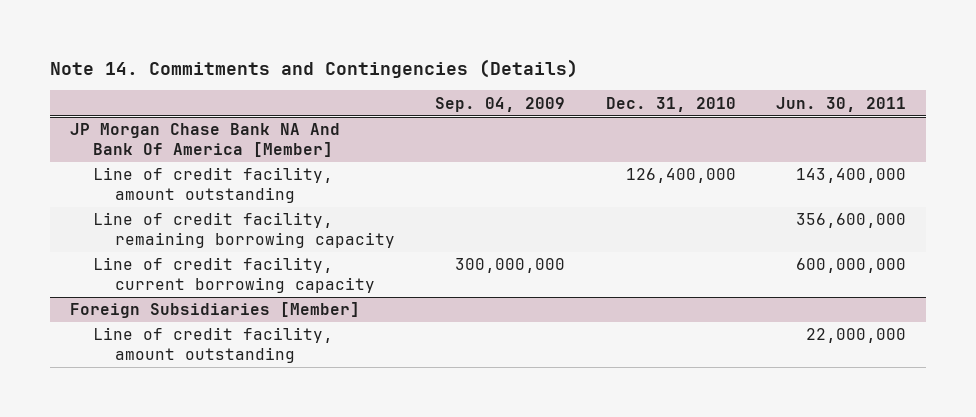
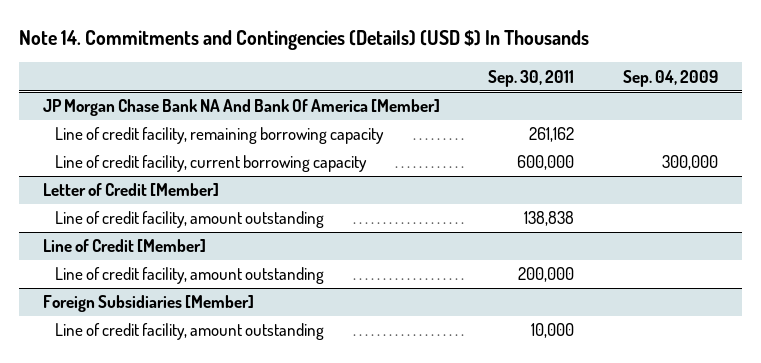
- Note 14. Commitments and Contingencies (Details)
+ Note 14. Commitments and Contingencies (Details) (USD $) In Thousands
- | Sep. 04, 2009 | Dec. 31, 2010 | Jun. 30, 2011
+ | Sep. 30, 2011 | Sep. 04, 2009
@ JP Morgan Chase Bank NA And Bank Of America [Member]
- Line of credit facility, amount outstanding | | 126,400,000 | 143,400,000
- Line of credit facility, current borrowing capacity | 300,000,000 | | 600,000,000
+ Line of credit facility, current borrowing capacity | 600,000 | 300,000
+ Letter of Credit [Member]
+ Line of credit facility, amount outstanding | 138,838 |
+ Line of Credit [Member]
+ Line of credit facility, amount outstanding | 200,000 |

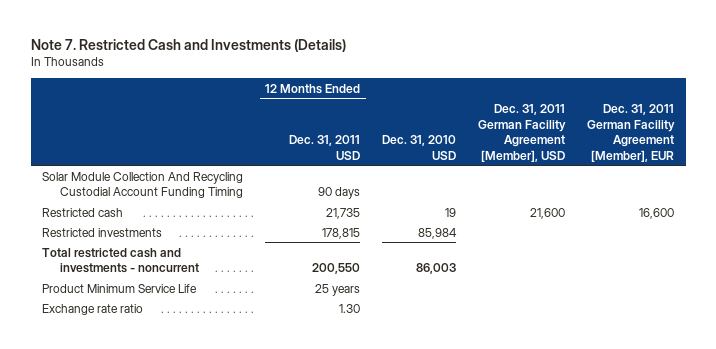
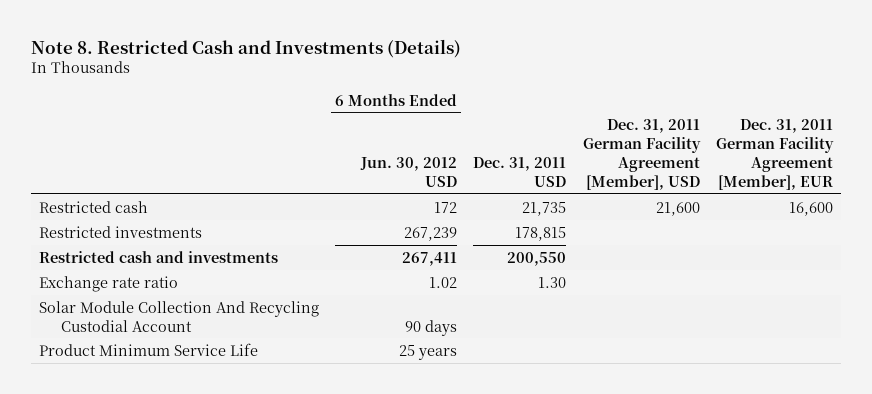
- Note 7. Restricted Cash and Investments (Details)
+ Note 8. Restricted Cash and Investments (Details)
- | 12 Months Ended Dec. 31, 2011 USD | Dec. 31, 2010 USD | Dec. 31, 2011 German Facility Agreement [Member], USD | Dec. 31, 2011 German Facility Agreement [Member], EUR
+ | 6 Months Ended Jun. 30, 2012 USD | Dec. 31, 2011 USD | Dec. 31, 2011 German Facility Agreement [Member], USD | Dec. 31, 2011 German Facility Agreement [Member], EUR
- Solar Module Collection And Recycling Custodial Account Funding Timing | 90 days | | |
- Total restricted cash and investments - noncurrent | 200,550 | 86,003 | |
+ Restricted cash and investments | 267,411 | 200,550 | |
+ Solar Module Collection And Recycling Custodial Account | 90 days | | |
moved down: Product Minimum Service Life | 25 years | | |

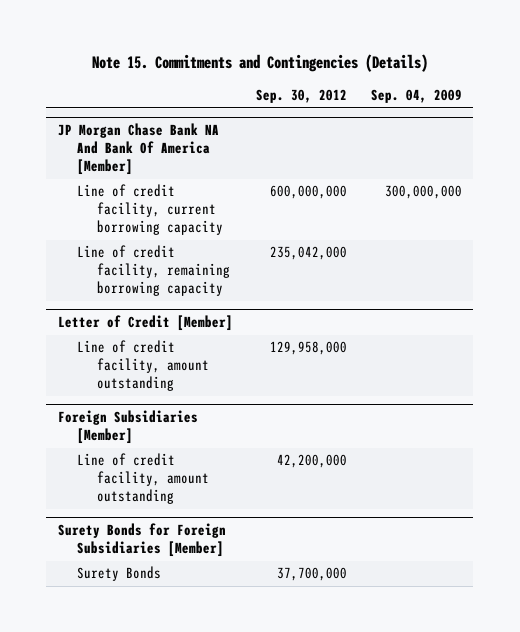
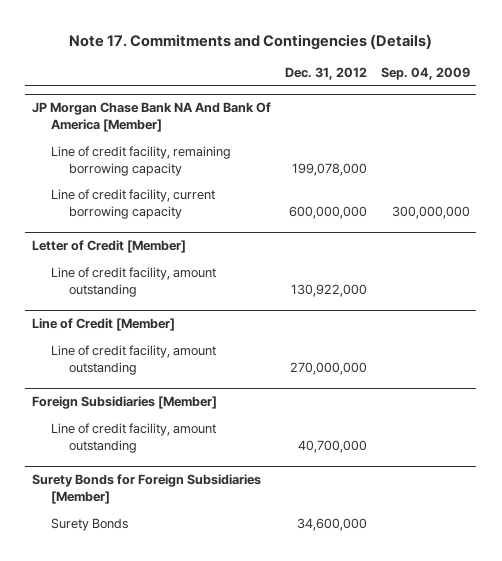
- Note 15. Commitments and Contingencies (Details)
+ Note 17. Commitments and Contingencies (Details)
- | Sep. 30, 2012 | Sep. 04, 2009
+ | Dec. 31, 2012 | Sep. 04, 2009
@ JP Morgan Chase Bank NA And Bank Of America [Member]
moved down: Line of credit facility, current borrowing capacity | 600,000,000 | 300,000,000
+ Line of Credit [Member]
+ Line of credit facility, amount outstanding | 270,000,000 |

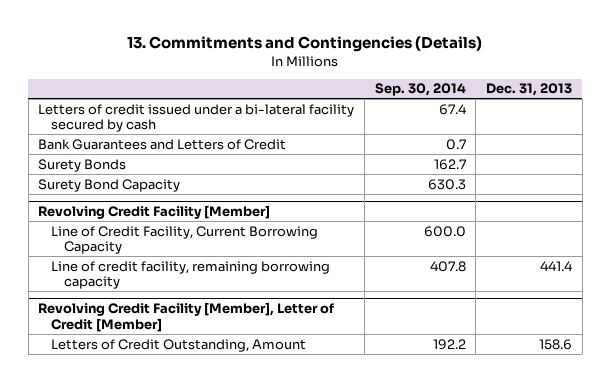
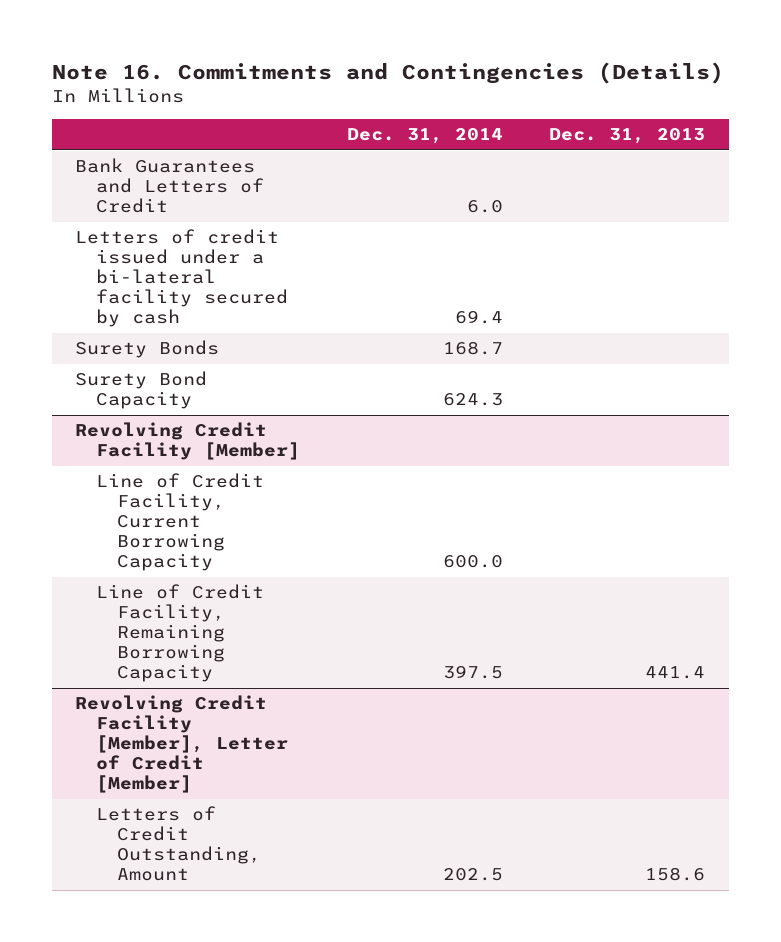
- 13. Commitments and Contingencies (Details)
+ Note 16. Commitments and Contingencies (Details)
- | Sep. 30, 2014 | Dec. 31, 2013
+ | Dec. 31, 2014 | Dec. 31, 2013
moved down: Letters of credit issued under a bi-lateral facility secured by cash | 69.4 |
@ Revolving Credit Facility [Member]
- Line of credit facility, remaining borrowing capacity | 407.8 | 441.4
+ Line of Credit Facility, Remaining Borrowing Capacity | 397.5 | 441.4

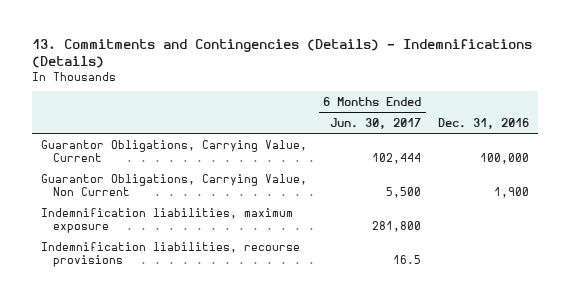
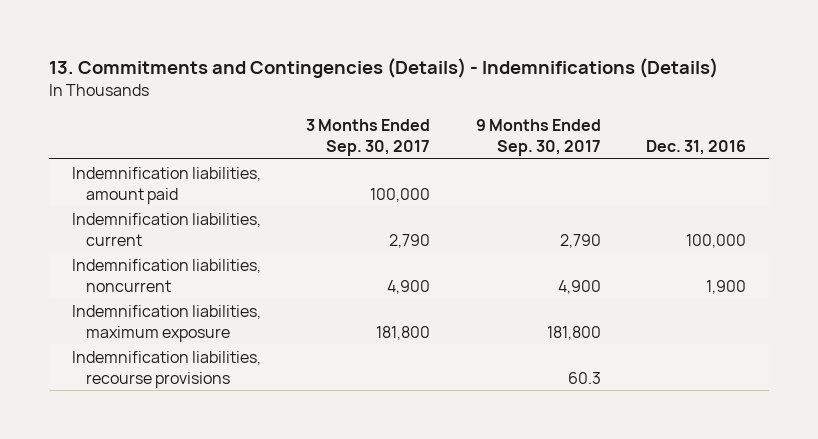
- | 6 Months Ended Jun. 30, 2017 | Dec. 31, 2016
+ | 3 Months Ended Sep. 30, 2017 | 9 Months Ended Sep. 30, 2017 | Dec. 31, 2016
- Guarantor Obligations, Carrying Value, Current | 102,444 | 100,000
- Guarantor Obligations, Carrying Value, Non Current | 5,500 | 1,900
+ Indemnification liabilities, amount paid | 100,000 | |
+ Indemnification liabilities, current | 2,790 | 2,790 | 100,000
+ Indemnification liabilities, noncurrent | 4,900 | 4,900 | 1,900

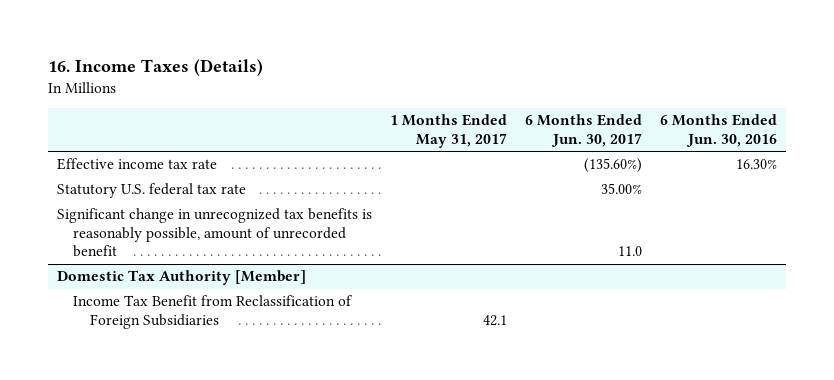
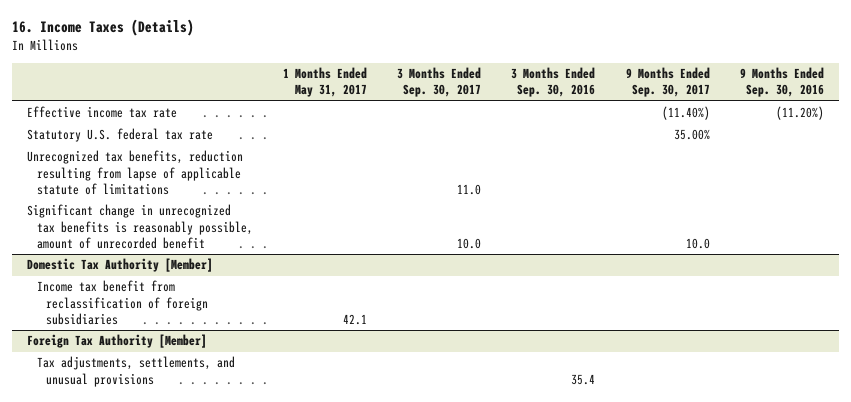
- | 1 Months Ended May 31, 2017 | 6 Months Ended Jun. 30, 2017 | 6 Months Ended Jun. 30, 2016
+ | 1 Months Ended May 31, 2017 | 3 Months Ended Sep. 30, 2017 | 3 Months Ended Sep. 30, 2016 | 9 Months Ended Sep. 30, 2017 | 9 Months Ended Sep. 30, 2016
+ Unrecognized tax benefits, reduction resulting from lapse of applicable statute of limitations | | 11.0 | | |
@ Domestic Tax Authority [Member]
- Income Tax Benefit from Reclassification of Foreign Subsidiaries | 42.1 | |
+ Income tax benefit from reclassification of foreign subsidiaries | 42.1 | | | |
+ Foreign Tax Authority [Member]
+ Tax adjustments, settlements, and unusual provisions | | | 35.4 | |

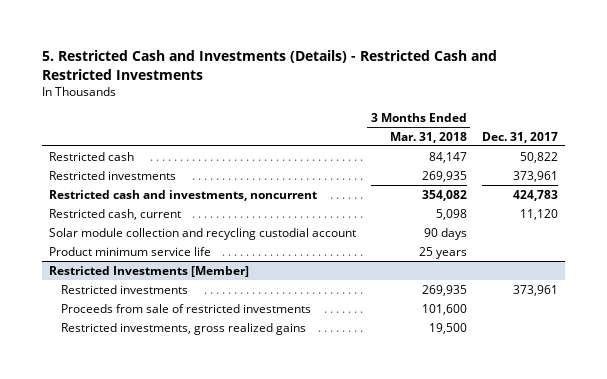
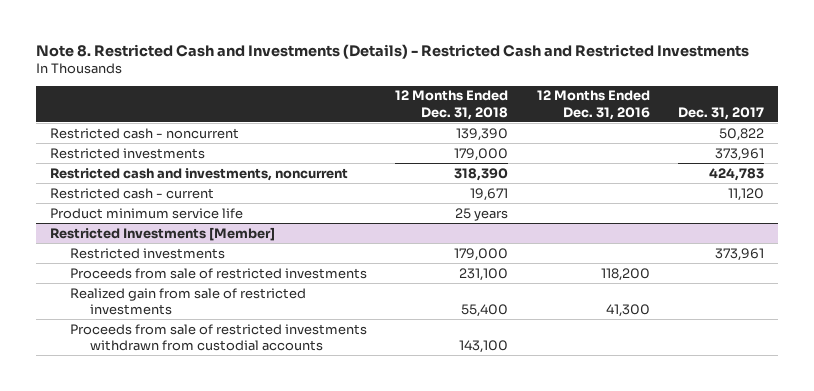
- 5. Restricted Cash and Investments (Details) - Restricted Cash and Restricted Investments
+ Note 8. Restricted Cash and Investments (Details) - Restricted Cash and Restricted Investments
- | 3 Months Ended Mar. 31, 2018 | Dec. 31, 2017
+ | 12 Months Ended Dec. 31, 2018 | 12 Months Ended Dec. 31, 2016 | Dec. 31, 2017
- Restricted cash | 84,147 | 50,822
+ Restricted cash - noncurrent | 139,390 | | 50,822
- Restricted cash, current | 5,098 | 11,120
- Solar module collection and recycling custodial account | 90 days |
+ Restricted cash - current | 19,671 | | 11,120
@ Restricted Investments [Member]
- Restricted investments, gross realized gains | 19,500 |
+ Realized gain from sale of restricted investments | 55,400 | 41,300 |
+ Proceeds from sale of restricted investments withdrawn from custodial accounts | 143,100 | |

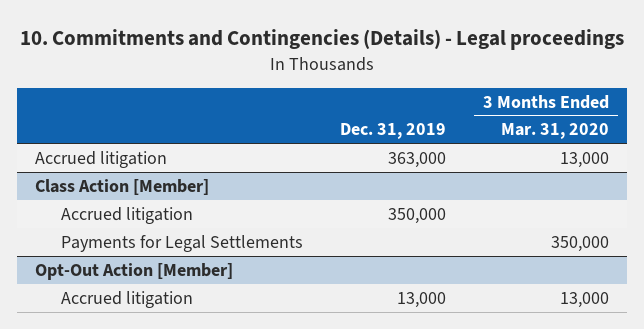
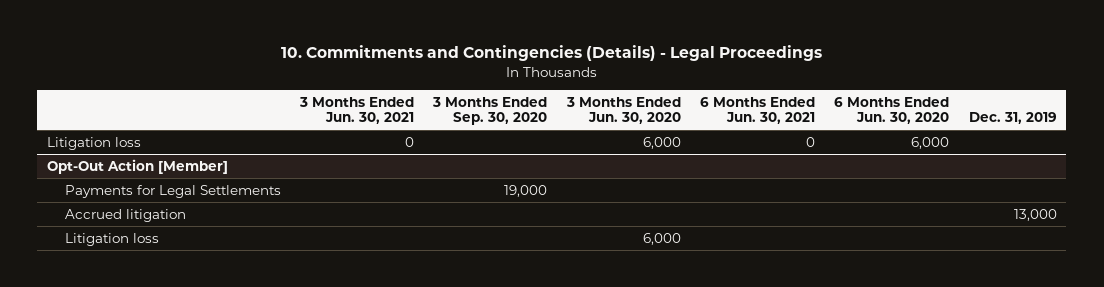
- 10. Commitments and Contingencies (Details) - Legal proceedings
+ 10. Commitments and Contingencies (Details) - Legal Proceedings
- | Dec. 31, 2019 | 3 Months Ended Mar. 31, 2020
+ | 3 Months Ended Jun. 30, 2021 | 3 Months Ended Sep. 30, 2020 | 3 Months Ended Jun. 30, 2020 | 6 Months Ended Jun. 30, 2021 | 6 Months Ended Jun. 30, 2020 | Dec. 31, 2019
- Accrued litigation | 363,000 | 13,000
- Class Action [Member]
- Accrued litigation | 350,000 |
- Payments for Legal Settlements | | 350,000
+ Litigation loss | 0 | | 6,000 | 0 | 6,000 |
@ Opt-Out Action [Member]
+ Payments for Legal Settlements | | 19,000 | | | |
+ Litigation loss | | | 6,000 | | |

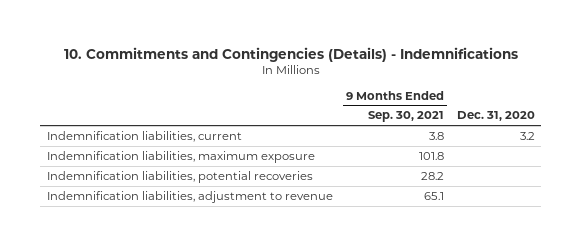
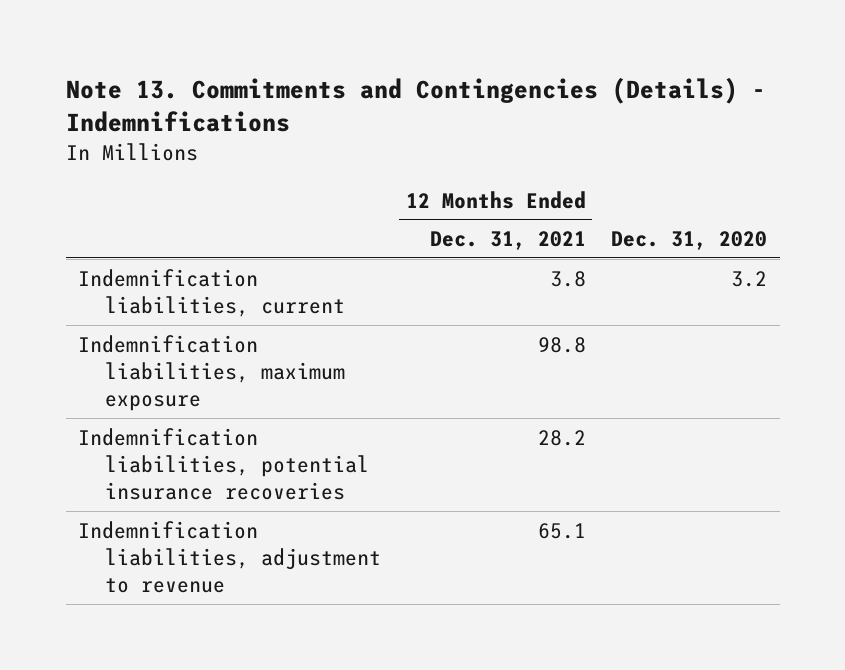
- 10. Commitments and Contingencies (Details) - Indemnifications
+ Note 13. Commitments and Contingencies (Details) - Indemnifications
- | 9 Months Ended Sep. 30, 2021 | Dec. 31, 2020
+ | 12 Months Ended Dec. 31, 2021 | Dec. 31, 2020
- Indemnification liabilities, potential recoveries | 28.2 |
+ Indemnification liabilities, potential insurance recoveries | 28.2 |

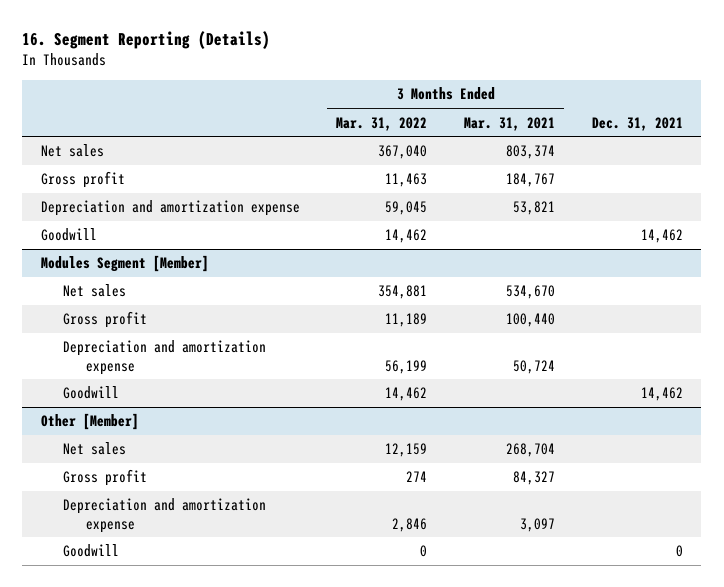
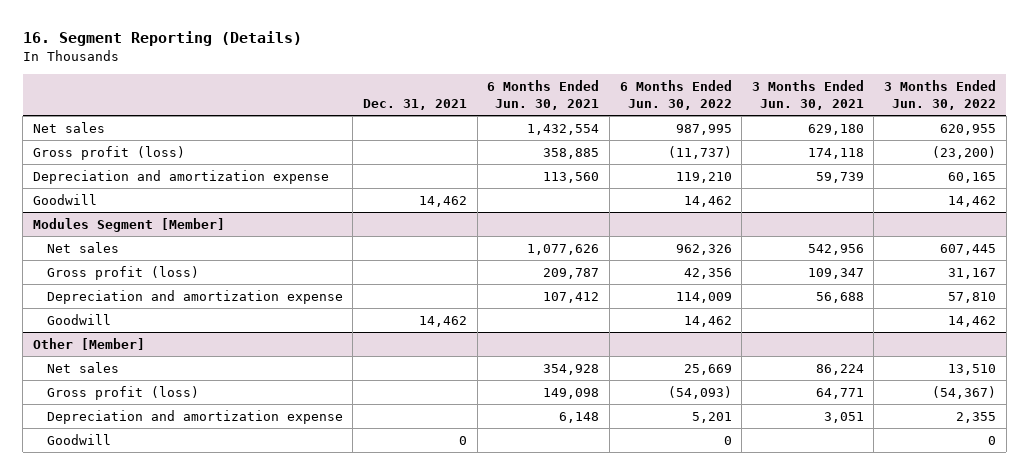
- | 3 Months Ended Mar. 31, 2022 | 3 Months Ended Mar. 31, 2021 | Dec. 31, 2021
+ | Dec. 31, 2021 | 6 Months Ended Jun. 30, 2021 | 6 Months Ended Jun. 30, 2022 | 3 Months Ended Jun. 30, 2021 | 3 Months Ended Jun. 30, 2022
- Gross profit | 11,463 | 184,767 |
+ Gross profit (loss) | | 358,885 | (11,737) | 174,118 | (23,200)
@ Modules Segment [Member]
- Gross profit | 11,189 | 100,440 |
+ Gross profit (loss) | | 209,787 | 42,356 | 109,347 | 31,167
@ Other [Member]
- Gross profit | 274 | 84,327 |
+ Gross profit (loss) | | 149,098 | (54,093) | 64,771 | (54,367)

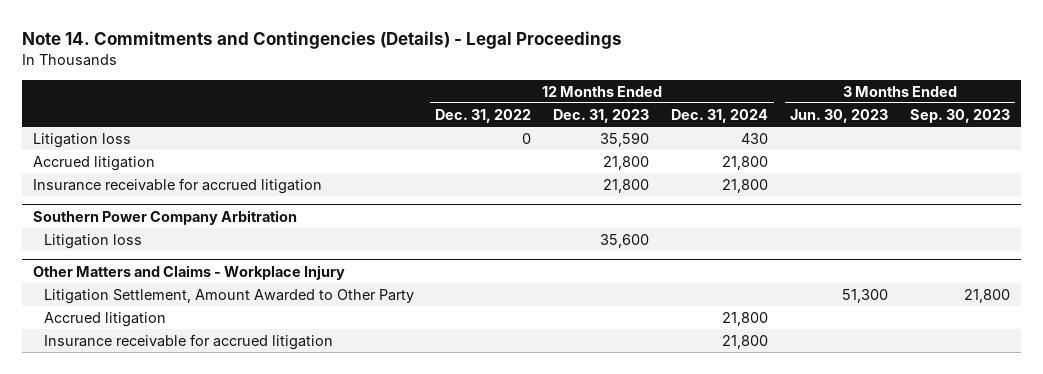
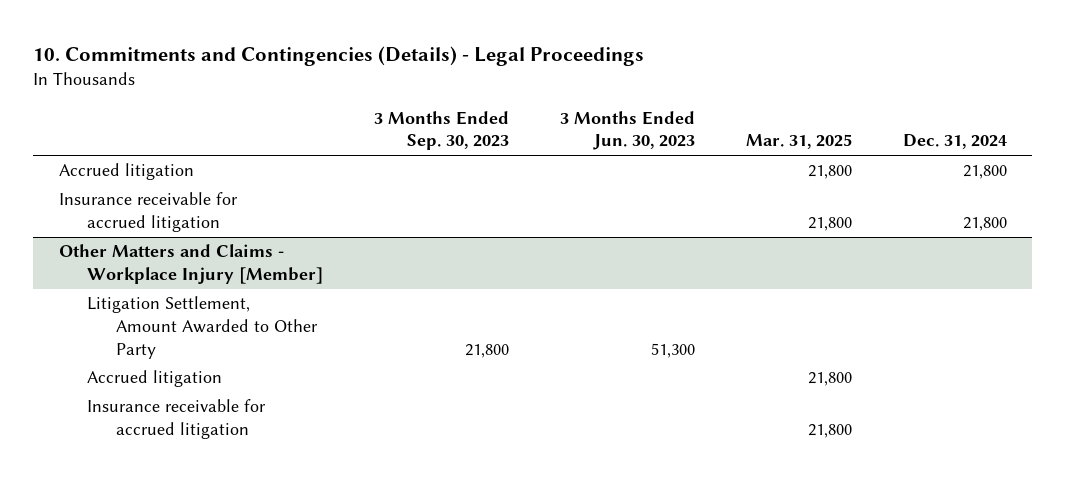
- Note 14. Commitments and Contingencies (Details) - Legal Proceedings
+ 10. Commitments and Contingencies (Details) - Legal Proceedings
- | 12 Months Ended Dec. 31, 2022 | 12 Months Ended Dec. 31, 2023 | 12 Months Ended Dec. 31, 2024 | 3 Months Ended Jun. 30, 2023 | 3 Months Ended Sep. 30, 2023
+ | 3 Months Ended Sep. 30, 2023 | 3 Months Ended Jun. 30, 2023 | Mar. 31, 2025 | Dec. 31, 2024
- Litigation loss | 0 | 35,590 | 430 | |
- Southern Power Company Arbitration
- Litigation loss | | 35,600 | | |
- Other Matters and Claims - Workplace Injury
+ Other Matters and Claims - Workplace Injury [Member]

